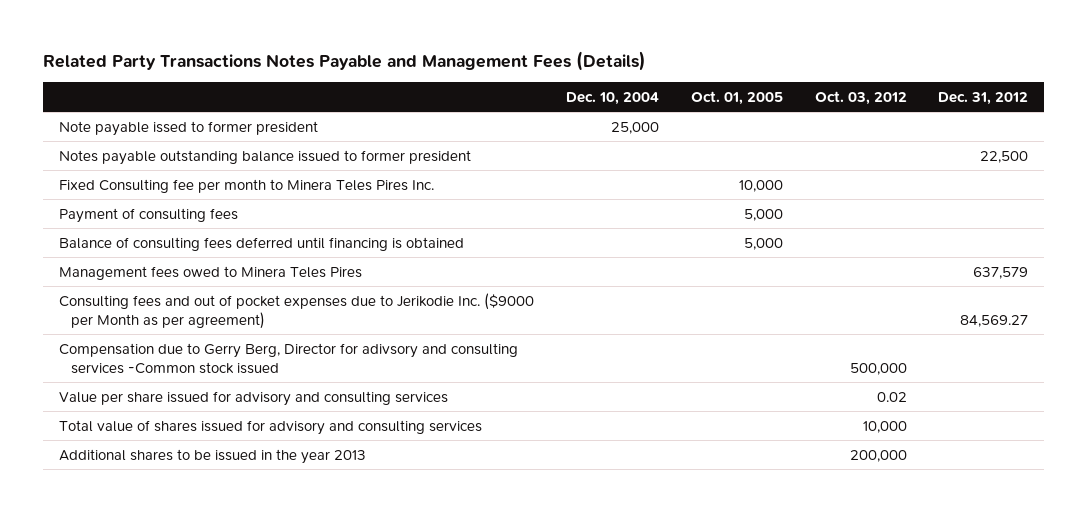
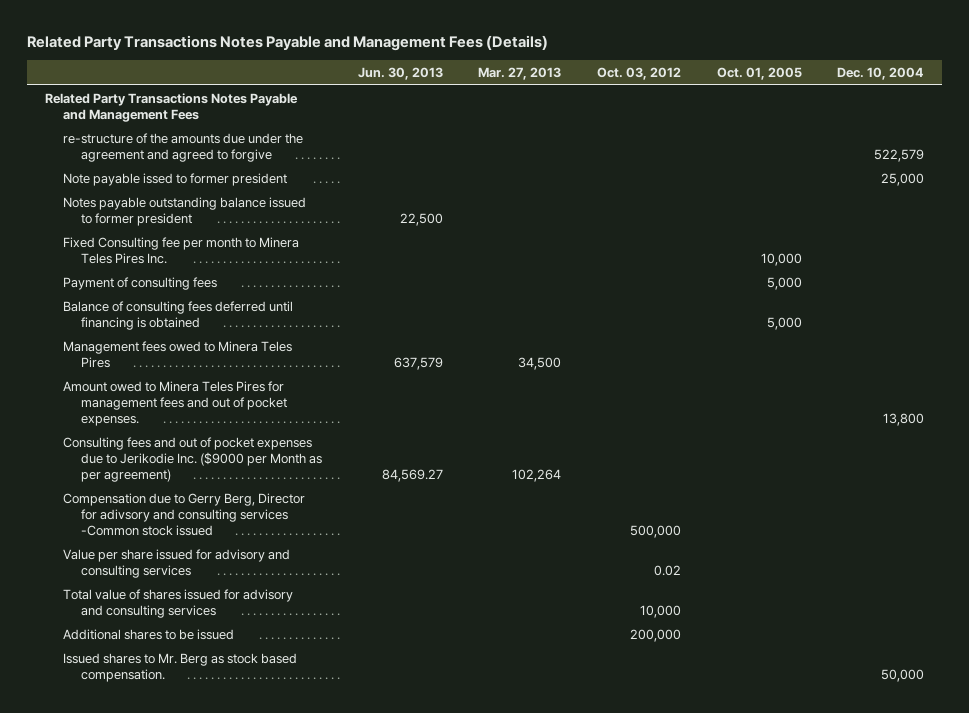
- | Dec. 10, 2004 | Oct. 01, 2005 | Oct. 03, 2012 | Dec. 31, 2012
+ | Jun. 30, 2013 | Mar. 27, 2013 | Oct. 03, 2012 | Oct. 01, 2005 | Dec. 10, 2004
+ Related Party Transactions Notes Payable and Management Fees
+ re-structure of the amounts due under the agreement and agreed to forgive | | | | | 522,579
+ Amount owed to Minera Teles Pires for management fees and out of pocket expenses. | | | | | 13,800
- Additional shares to be issued in the year 2013 | | | 200,000 |
+ Additional shares to be issued | | | 200,000 | |
+ Issued shares to Mr. Berg as stock based compensation. | | | | | 50,000

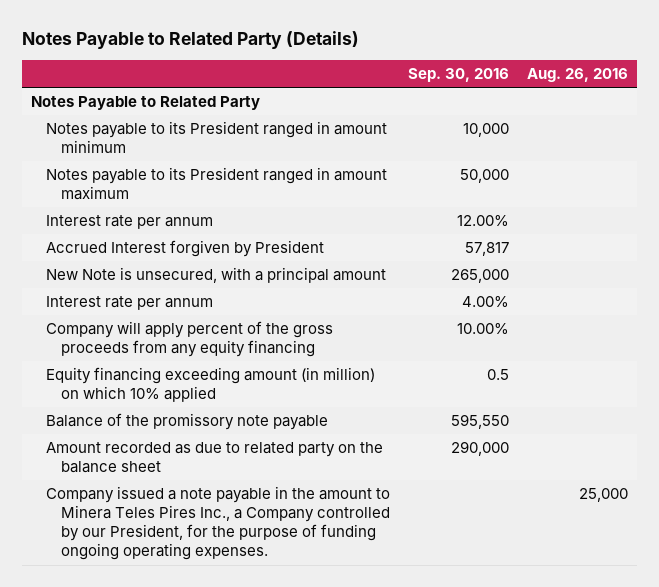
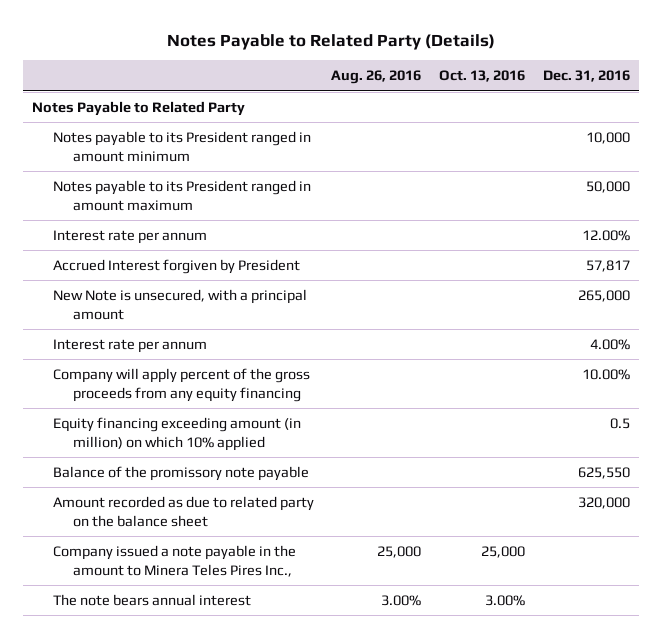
- | Sep. 30, 2016 | Aug. 26, 2016
+ | Aug. 26, 2016 | Oct. 13, 2016 | Dec. 31, 2016
- Company issued a note payable in the amount to Minera Teles Pires Inc., a Company controlled by our President, for the purpose of funding ongoing operating expenses. | | 25,000
+ Company issued a note payable in the amount to Minera Teles Pires Inc., | 25,000 | 25,000 |
+ The note bears annual interest | 3.00% | 3.00% |

